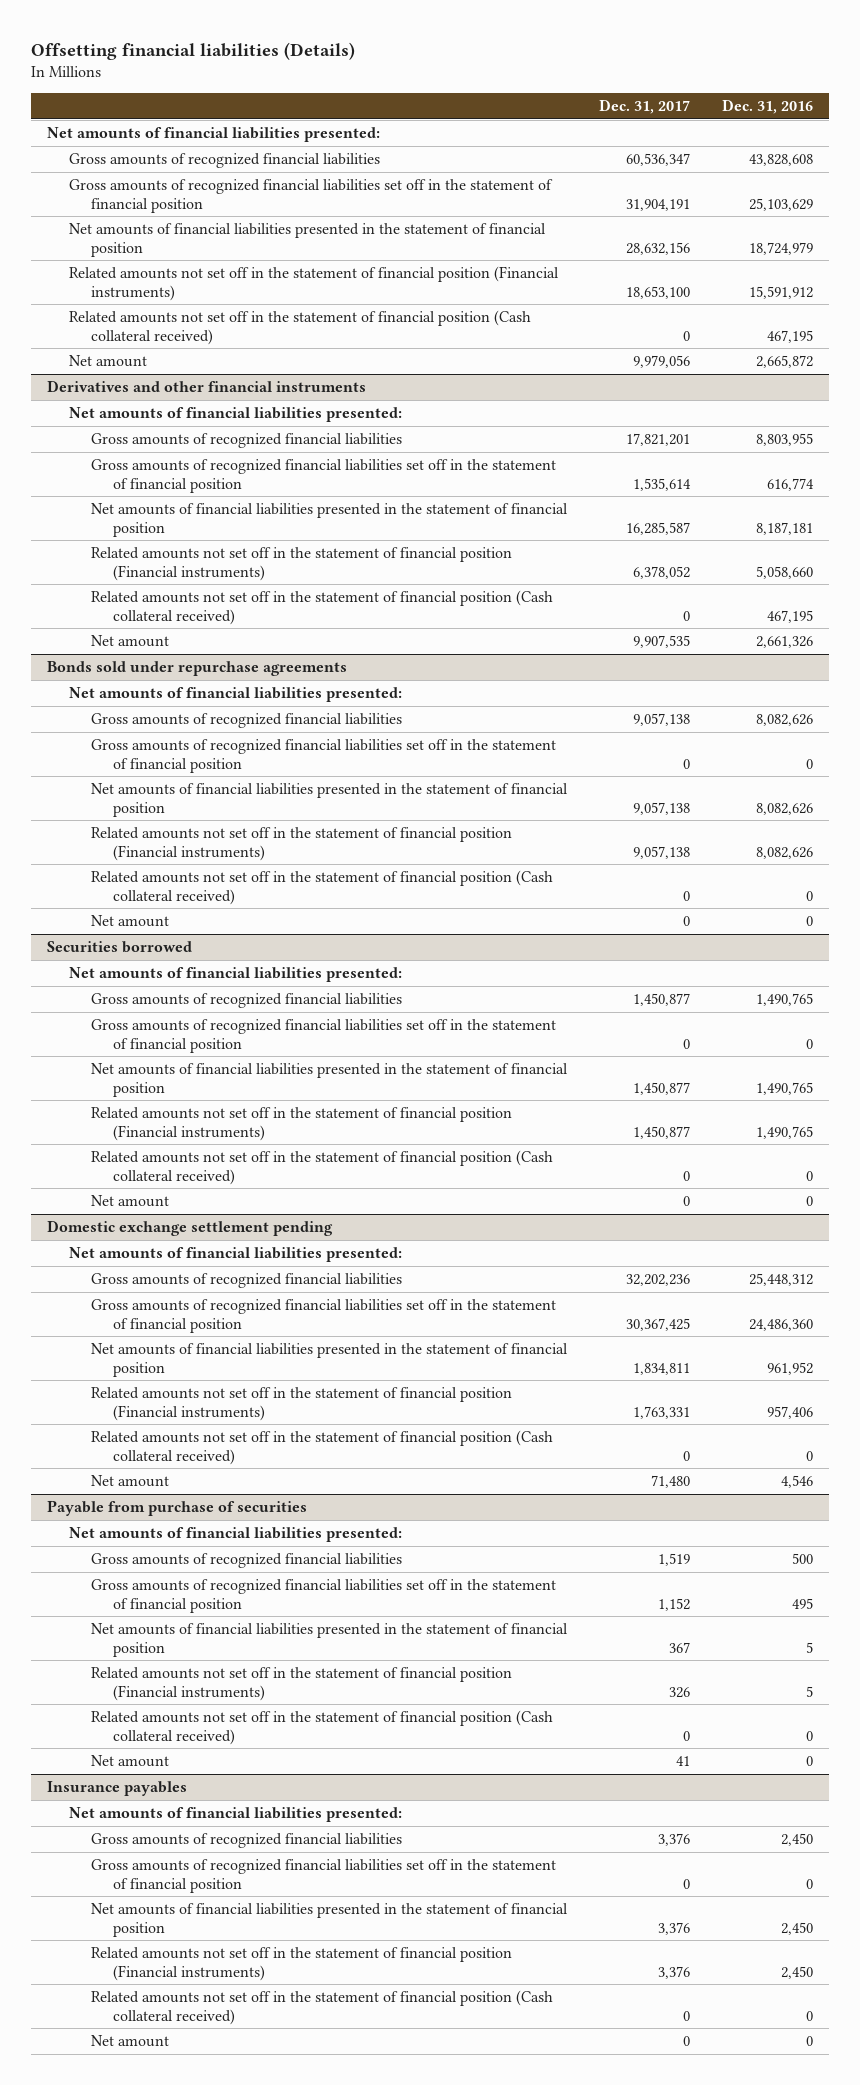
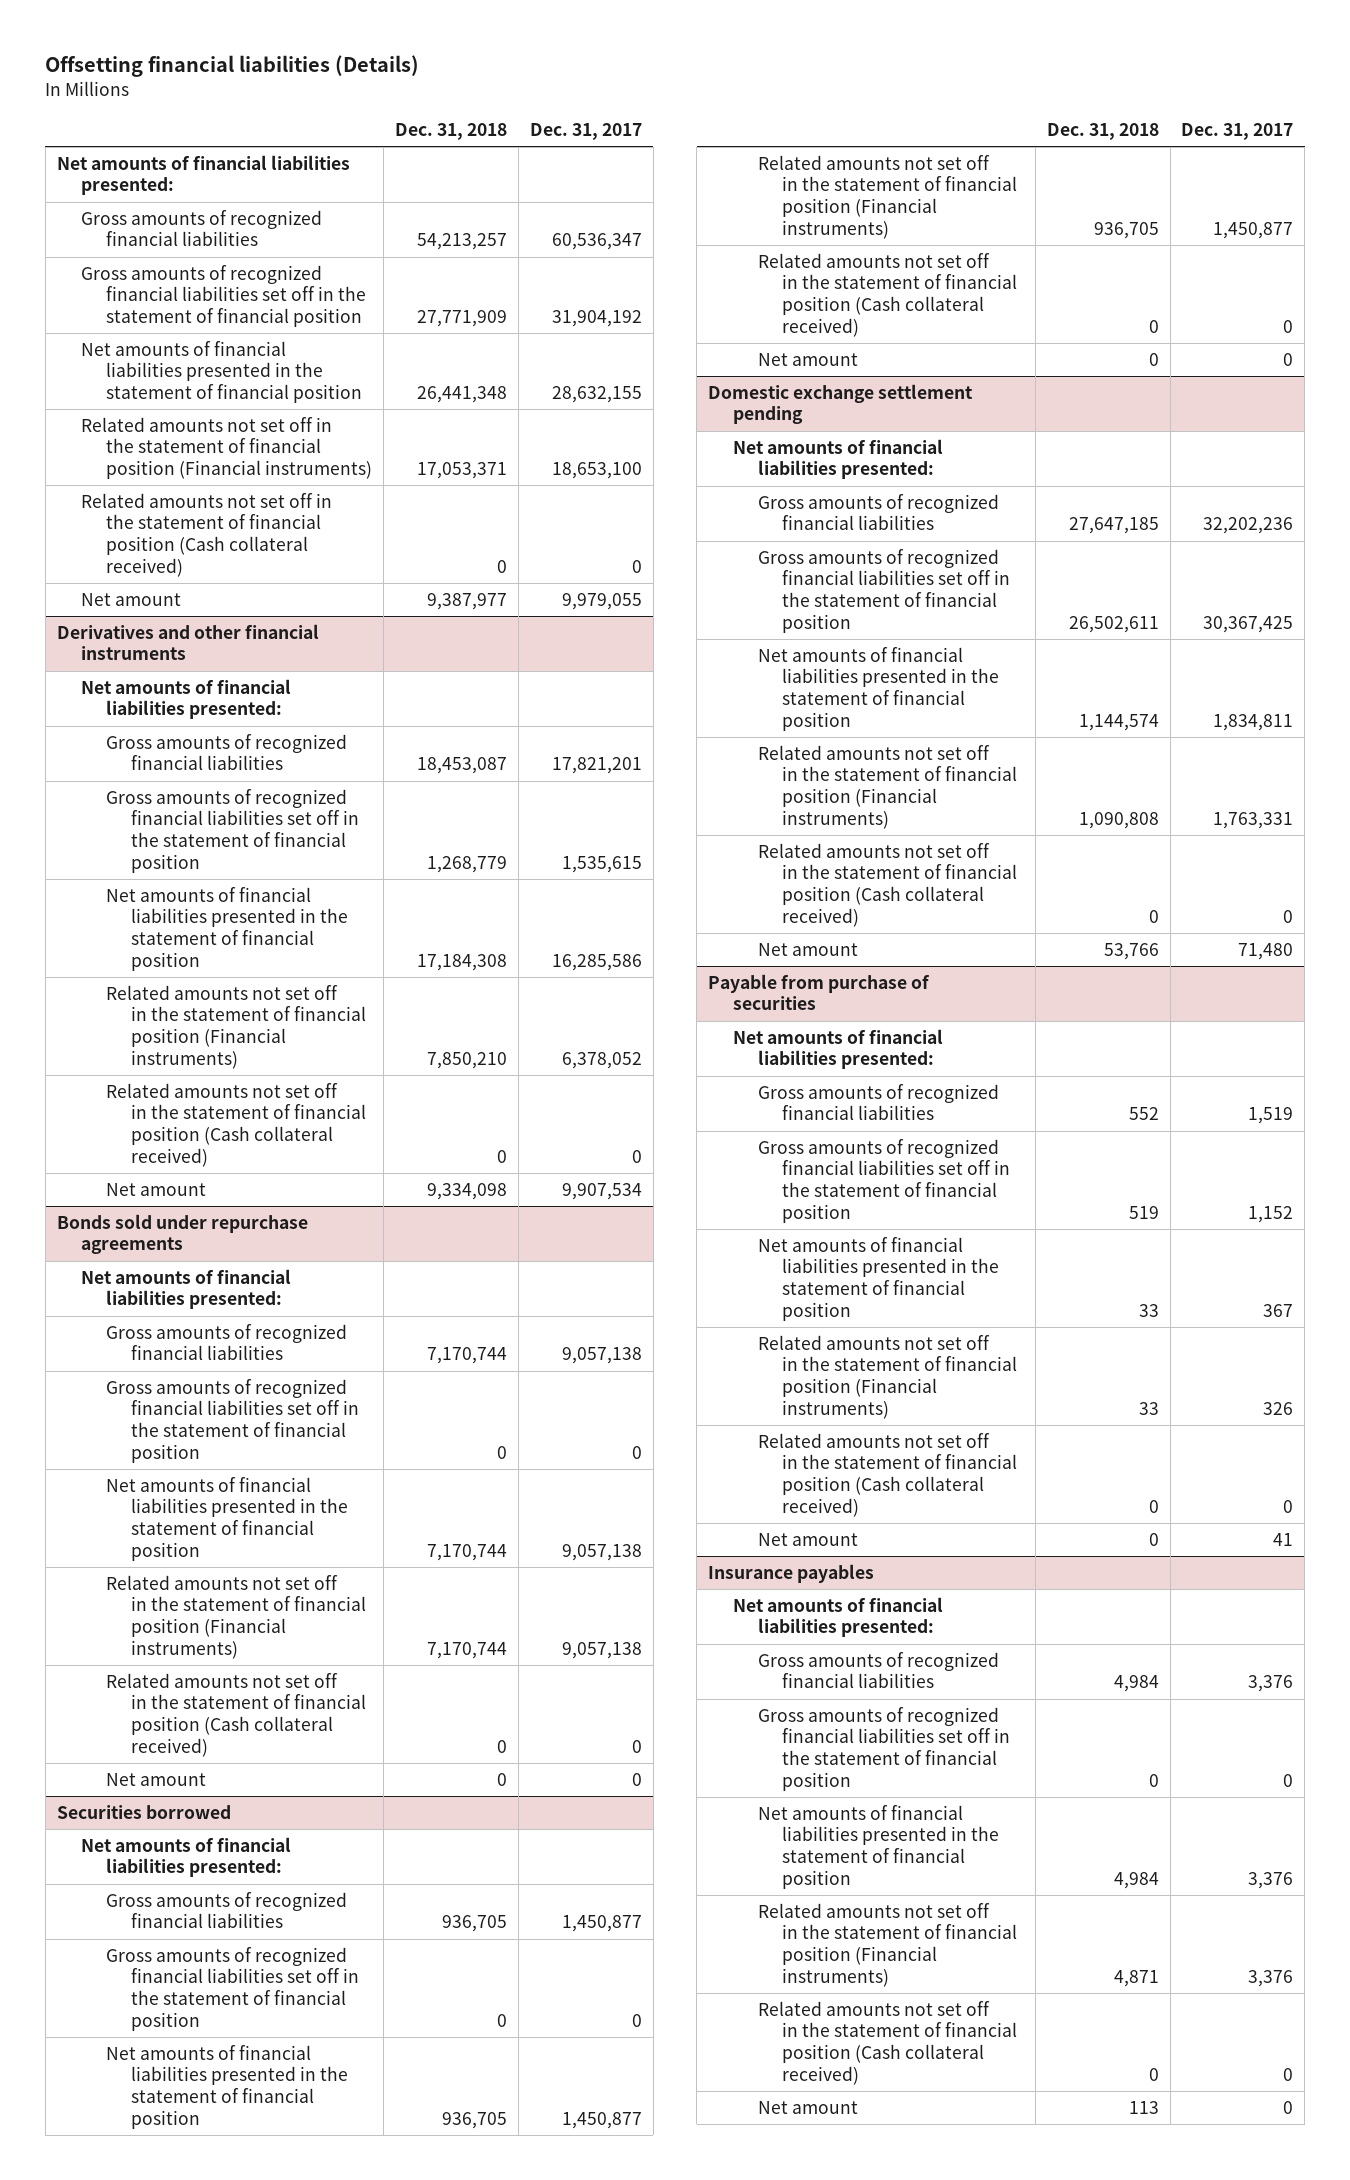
- | Dec. 31, 2017 | Dec. 31, 2016
+ | Dec. 31, 2018 | Dec. 31, 2017
- Gross amounts of recognized financial liabilities set off in the statement of financial position | 31,904,191 | 25,103,629
- Net amounts of financial liabilities presented in the statement of financial position | 28,632,156 | 18,724,979
+ Gross amounts of recognized financial liabilities set off in the statement of financial position | 27,771,909 | 31,904,192
+ Net amounts of financial liabilities presented in the statement of financial position | 26,441,348 | 28,632,155
- Net amount | 9,979,056 | 2,665,872
+ Net amount | 9,387,977 | 9,979,055
@ Derivatives and other financial instruments
- Gross amounts of recognized financial liabilities set off in the statement of financial position | 1,535,614 | 616,774
- Net amounts of financial liabilities presented in the statement of financial position | 16,285,587 | 8,187,181
+ Gross amounts of recognized financial liabilities set off in the statement of financial position | 1,268,779 | 1,535,615
+ Net amounts of financial liabilities presented in the statement of financial position | 17,184,308 | 16,285,586
- Net amount | 9,907,535 | 2,661,326
+ Net amount | 9,334,098 | 9,907,534

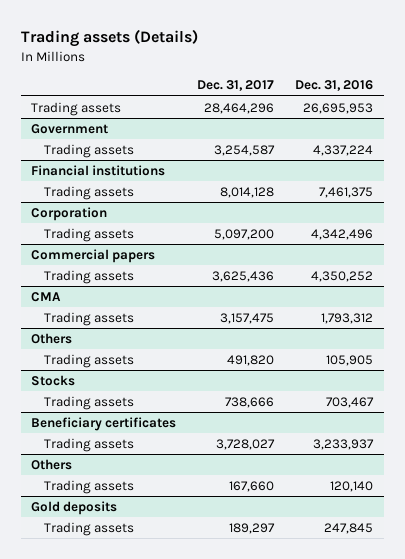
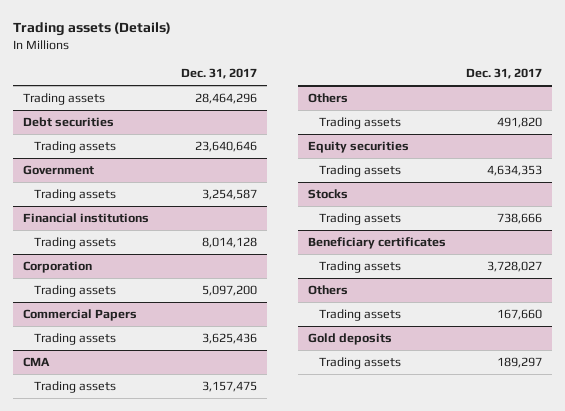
- | Dec. 31, 2017 | Dec. 31, 2016
+ | Dec. 31, 2017
+ Debt securities
+ Trading assets | 23,640,646
- Commercial papers
+ Commercial Papers
+ Equity securities
+ Trading assets | 4,634,353

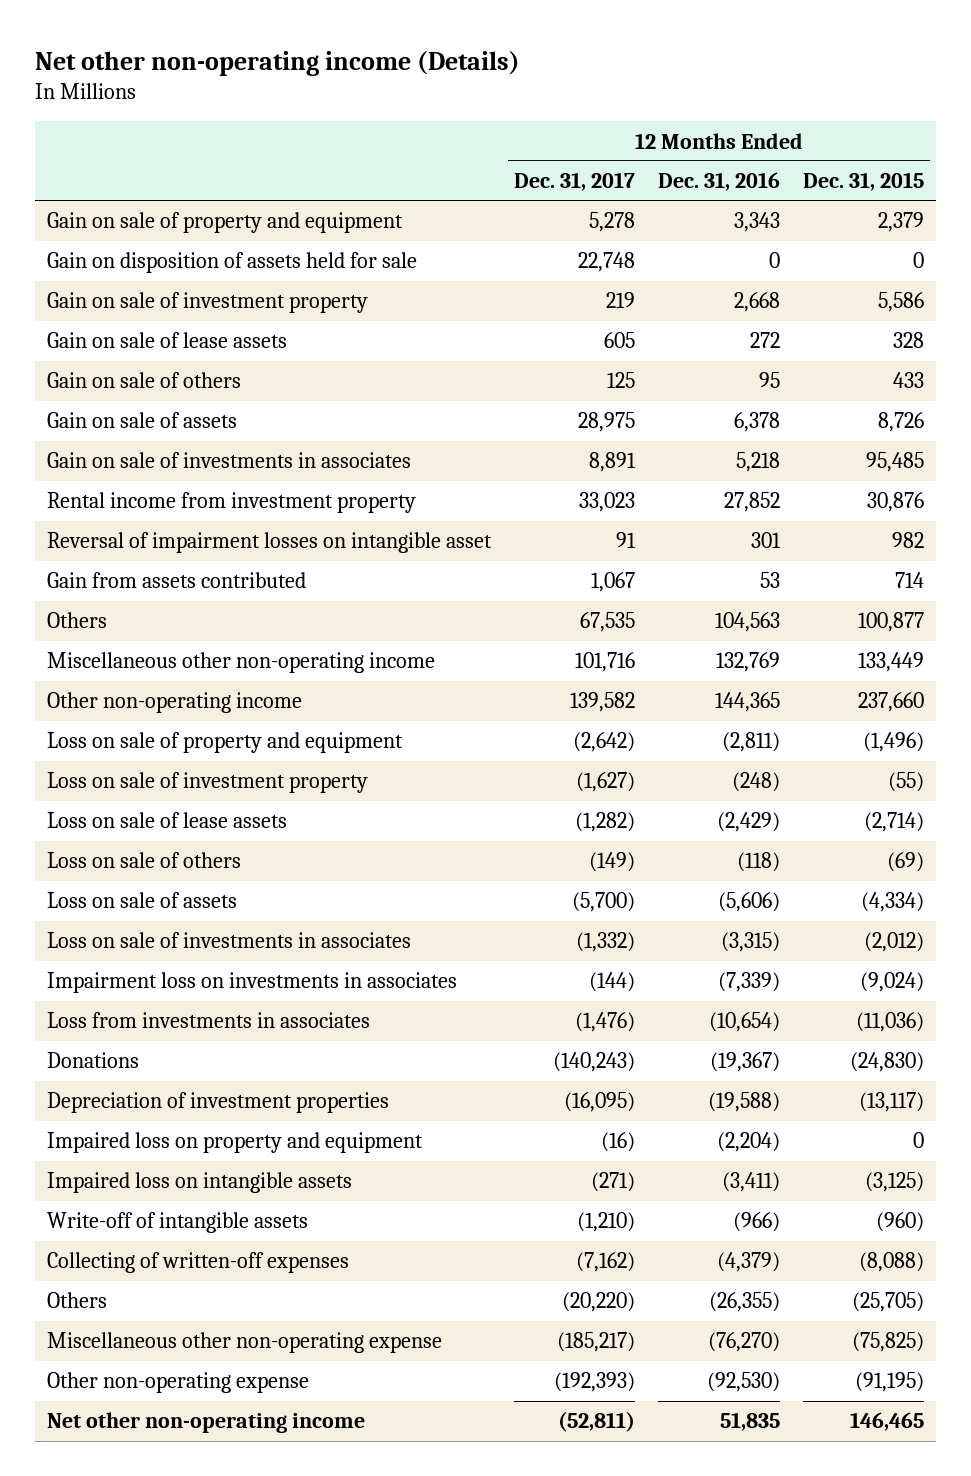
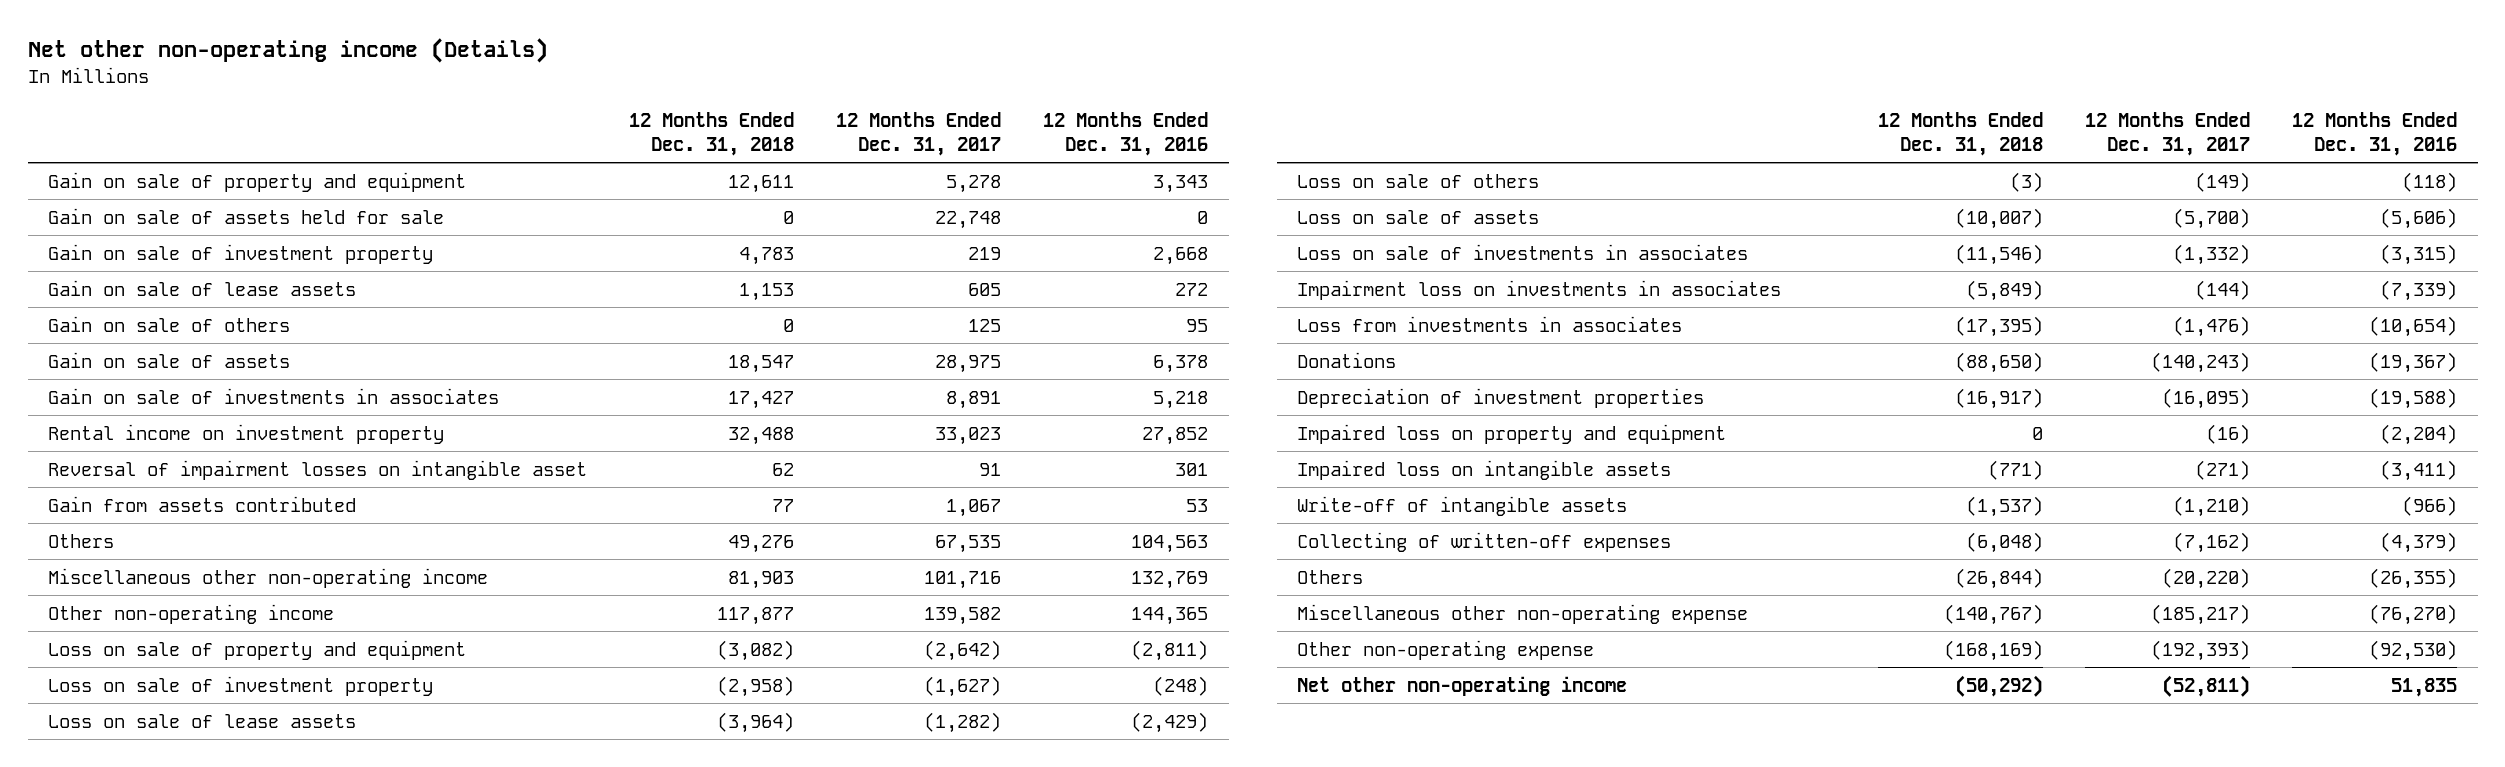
- | 12 Months Ended Dec. 31, 2017 | 12 Months Ended Dec. 31, 2016 | 12 Months Ended Dec. 31, 2015
+ | 12 Months Ended Dec. 31, 2018 | 12 Months Ended Dec. 31, 2017 | 12 Months Ended Dec. 31, 2016
- Gain on disposition of assets held for sale | 22,748 | 0 | 0
+ Gain on sale of assets held for sale | 0 | 22,748 | 0
- Rental income from investment property | 33,023 | 27,852 | 30,876
+ Rental income on investment property | 32,488 | 33,023 | 27,852

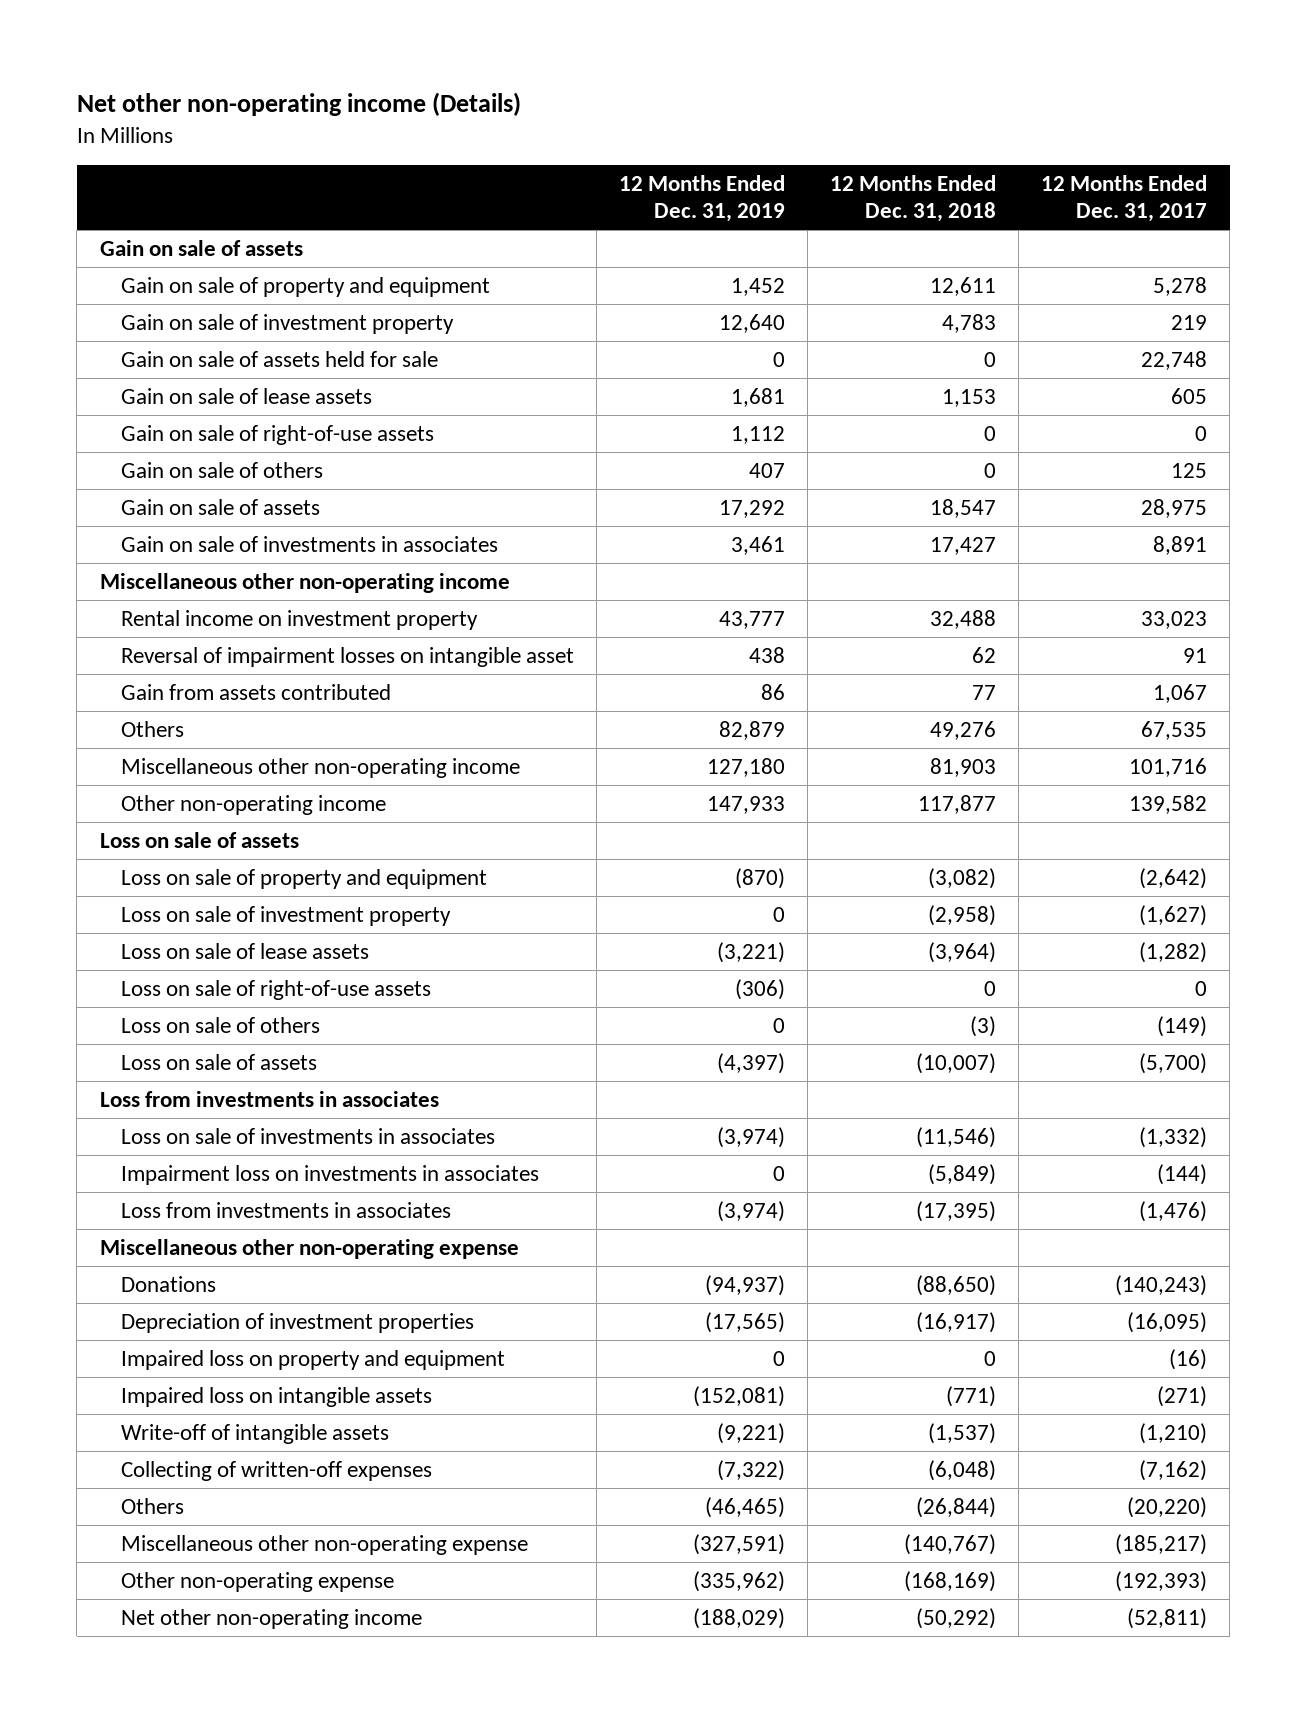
- | 12 Months Ended Dec. 31, 2018 | 12 Months Ended Dec. 31, 2017 | 12 Months Ended Dec. 31, 2016
+ | 12 Months Ended Dec. 31, 2019 | 12 Months Ended Dec. 31, 2018 | 12 Months Ended Dec. 31, 2017
+ Gain on sale of assets
moved down: Gain on sale of assets held for sale | 0 | 0 | 22,748
+ Gain on sale of right-of-use assets | 1,112 | 0 | 0
+ Miscellaneous other non-operating income
+ Loss on sale of assets
+ Loss on sale of right-of-use assets | (306) | 0 | 0
+ Loss from investments in associates
+ Miscellaneous other non-operating expense

